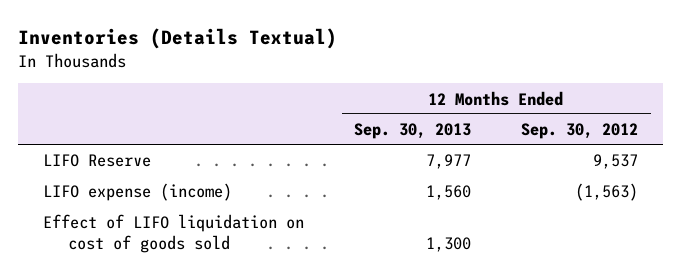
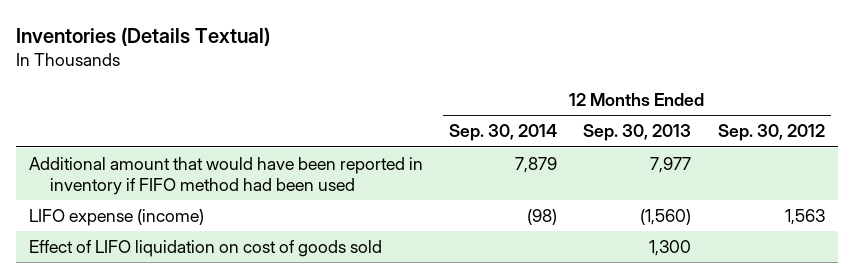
- | 12 Months Ended Sep. 30, 2013 | 12 Months Ended Sep. 30, 2012
+ | 12 Months Ended Sep. 30, 2014 | 12 Months Ended Sep. 30, 2013 | 12 Months Ended Sep. 30, 2012
- LIFO Reserve | 7,977 | 9,537
- LIFO expense (income) | 1,560 | (1,563)
+ Additional amount that would have been reported in inventory if FIFO method had been used | 7,879 | 7,977 |
+ LIFO expense (income) | (98) | (1,560) | 1,563

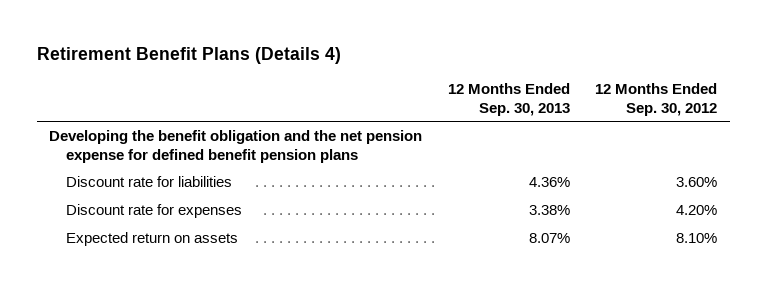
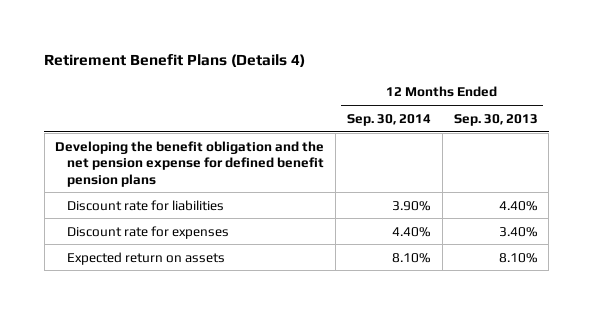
- | 12 Months Ended Sep. 30, 2013 | 12 Months Ended Sep. 30, 2012
+ | 12 Months Ended Sep. 30, 2014 | 12 Months Ended Sep. 30, 2013
- Discount rate for liabilities | 4.36% | 3.60%
- Discount rate for expenses | 3.38% | 4.20%
- Expected return on assets | 8.07% | 8.10%
+ Discount rate for liabilities | 3.90% | 4.40%
+ Discount rate for expenses | 4.40% | 3.40%
+ Expected return on assets | 8.10% | 8.10%

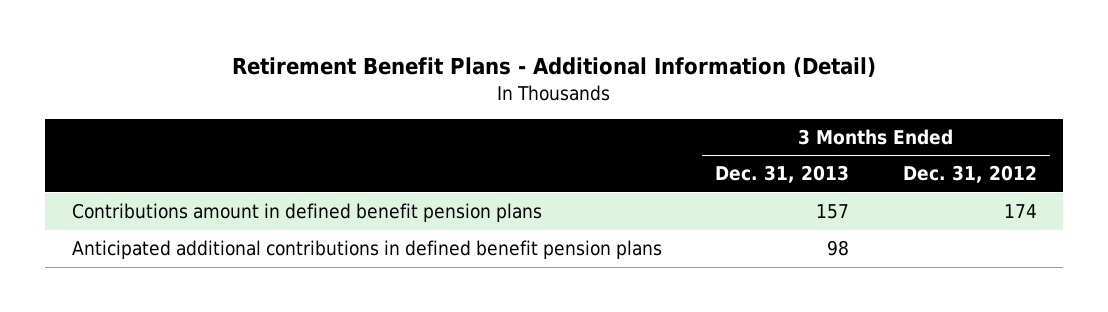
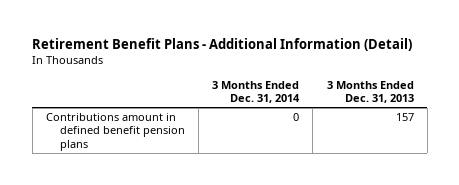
- | 3 Months Ended Dec. 31, 2013 | 3 Months Ended Dec. 31, 2012
+ | 3 Months Ended Dec. 31, 2014 | 3 Months Ended Dec. 31, 2013
- Anticipated additional contributions in defined benefit pension plans | 98 |

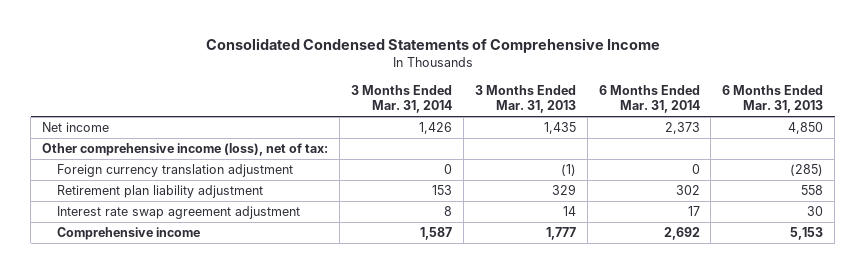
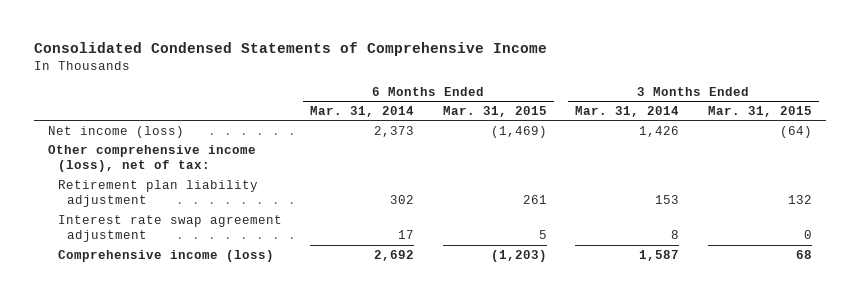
- | 3 Months Ended Mar. 31, 2014 | 3 Months Ended Mar. 31, 2013 | 6 Months Ended Mar. 31, 2014 | 6 Months Ended Mar. 31, 2013
+ | 6 Months Ended Mar. 31, 2014 | 6 Months Ended Mar. 31, 2015 | 3 Months Ended Mar. 31, 2014 | 3 Months Ended Mar. 31, 2015
- Net income | 1,426 | 1,435 | 2,373 | 4,850
+ Net income (loss) | 2,373 | (1,469) | 1,426 | (64)
- Foreign currency translation adjustment | 0 | (1) | 0 | (285)
- Comprehensive income | 1,587 | 1,777 | 2,692 | 5,153
+ Comprehensive income (loss) | 2,692 | (1,203) | 1,587 | 68

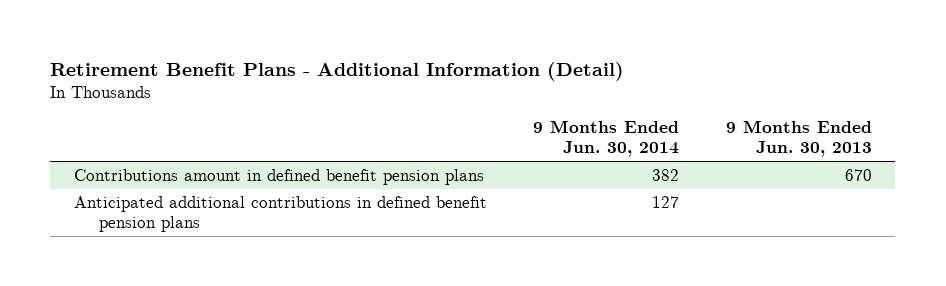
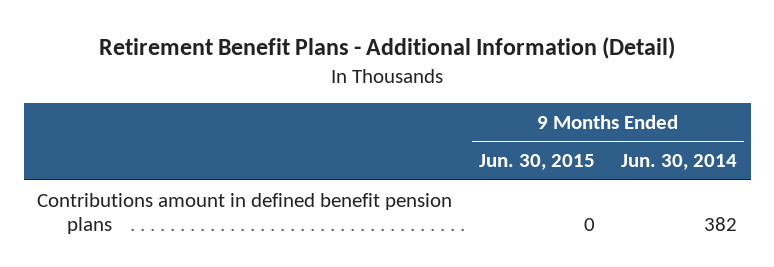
- | 9 Months Ended Jun. 30, 2014 | 9 Months Ended Jun. 30, 2013
+ | 9 Months Ended Jun. 30, 2015 | 9 Months Ended Jun. 30, 2014
- Anticipated additional contributions in defined benefit pension plans | 127 |

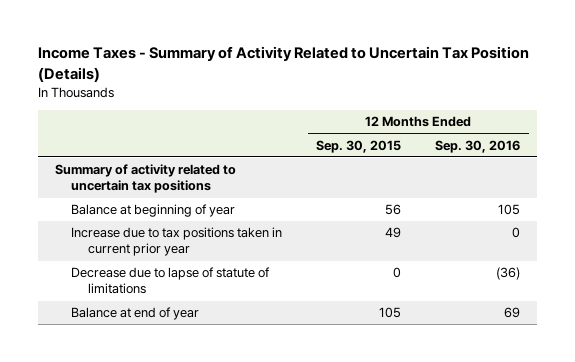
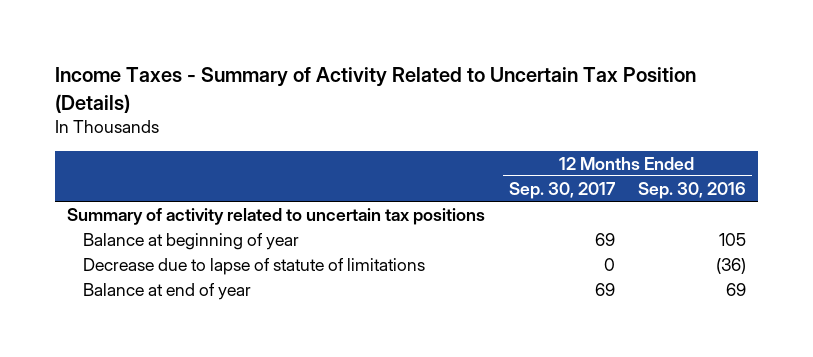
- | 12 Months Ended Sep. 30, 2015 | 12 Months Ended Sep. 30, 2016
+ | 12 Months Ended Sep. 30, 2017 | 12 Months Ended Sep. 30, 2016
- Increase due to tax positions taken in current prior year | 49 | 0

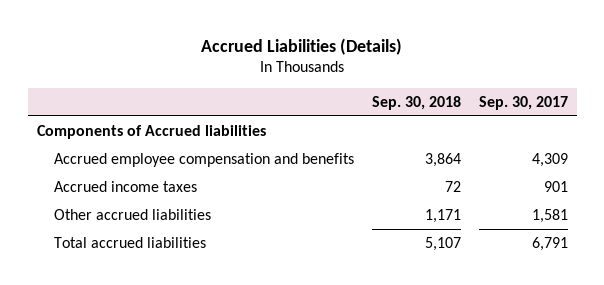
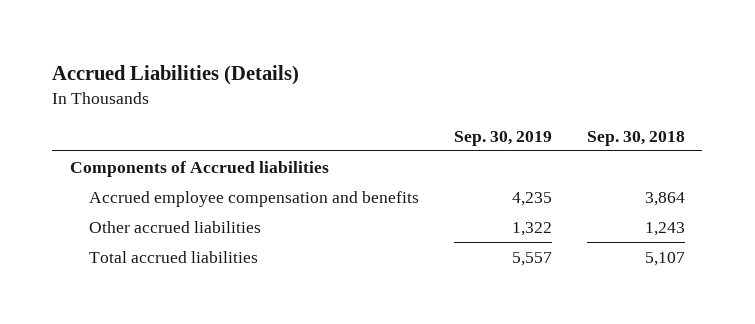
- | Sep. 30, 2018 | Sep. 30, 2017
+ | Sep. 30, 2019 | Sep. 30, 2018
- Accrued income taxes | 72 | 901
- Other accrued liabilities | 1,171 | 1,581
+ Other accrued liabilities | 1,322 | 1,243

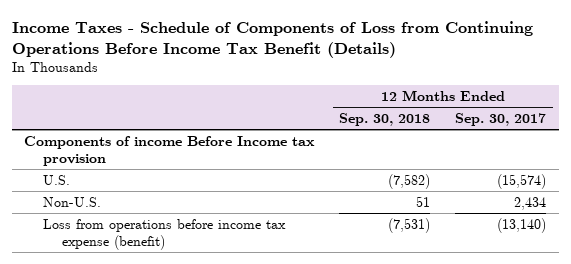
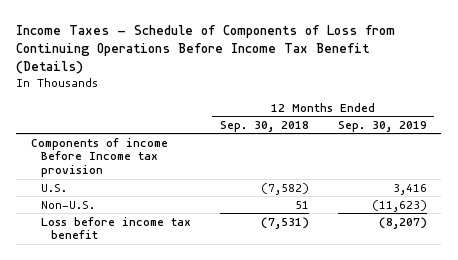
- | 12 Months Ended Sep. 30, 2018 | 12 Months Ended Sep. 30, 2017
+ | 12 Months Ended Sep. 30, 2018 | 12 Months Ended Sep. 30, 2019
- Loss from operations before income tax expense (benefit) | (7,531) | (13,140)
+ Loss before income tax benefit | (7,531) | (8,207)

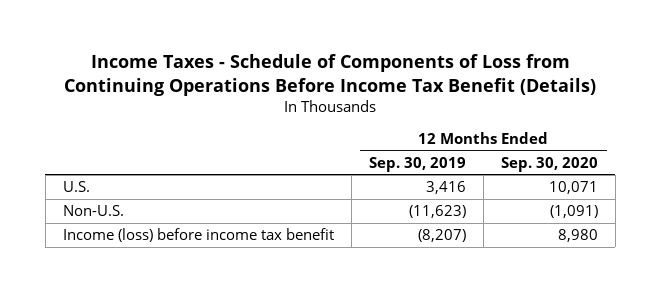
- | 12 Months Ended Sep. 30, 2018 | 12 Months Ended Sep. 30, 2019
+ | 12 Months Ended Sep. 30, 2019 | 12 Months Ended Sep. 30, 2020
- Components of income Before Income tax provision
- Loss before income tax benefit | (7,531) | (8,207)
+ Income (loss) before income tax benefit | (8,207) | 8,980

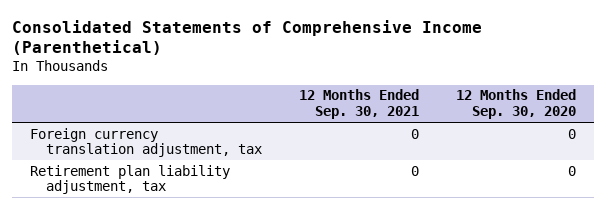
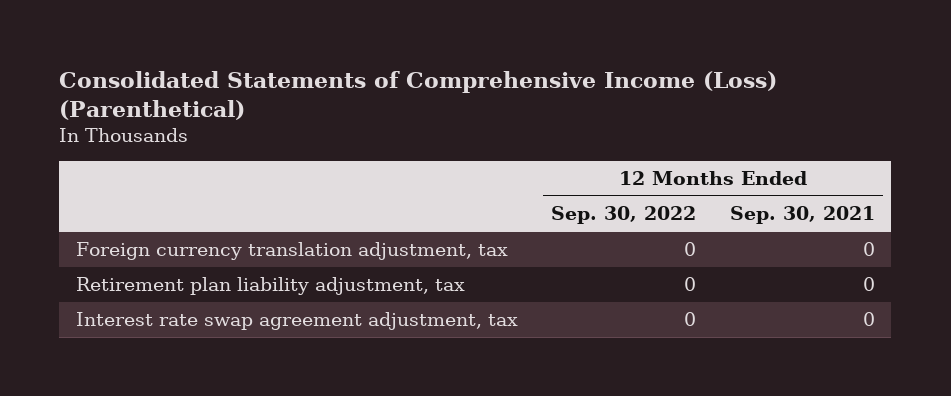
- Consolidated Statements of Comprehensive Income (Parenthetical)
+ Consolidated Statements of Comprehensive Income (Loss) (Parenthetical)
- | 12 Months Ended Sep. 30, 2021 | 12 Months Ended Sep. 30, 2020
+ | 12 Months Ended Sep. 30, 2022 | 12 Months Ended Sep. 30, 2021
+ Interest rate swap agreement adjustment, tax | 0 | 0

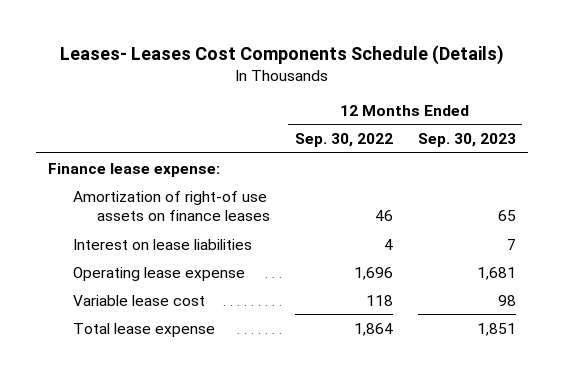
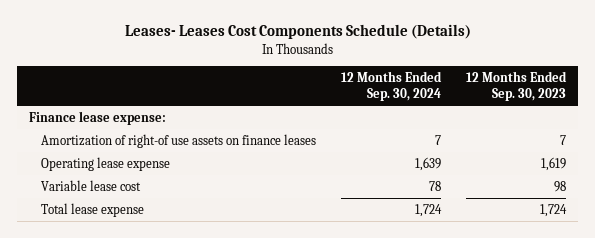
- | 12 Months Ended Sep. 30, 2022 | 12 Months Ended Sep. 30, 2023
+ | 12 Months Ended Sep. 30, 2024 | 12 Months Ended Sep. 30, 2023
- Amortization of right-of use assets on finance leases | 46 | 65
- Interest on lease liabilities | 4 | 7
- Operating lease expense | 1,696 | 1,681
+ Amortization of right-of use assets on finance leases | 7 | 7
+ Operating lease expense | 1,639 | 1,619
- Total lease expense | 1,864 | 1,851
+ Total lease expense | 1,724 | 1,724

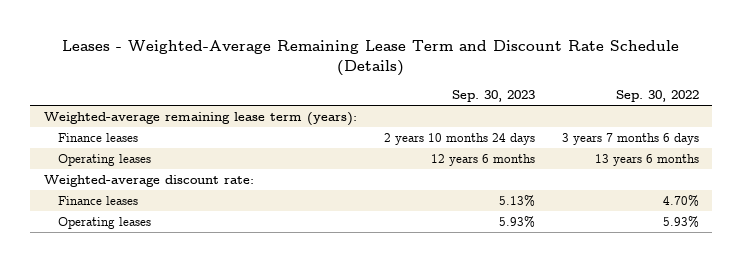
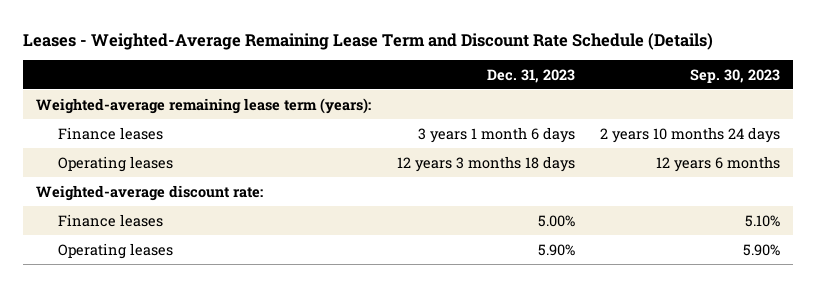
- | Sep. 30, 2023 | Sep. 30, 2022
+ | Dec. 31, 2023 | Sep. 30, 2023
- Finance leases | 5.13% | 4.70%
- Operating leases | 5.93% | 5.93%
+ Finance leases | 5.00% | 5.10%
+ Operating leases | 5.90% | 5.90%

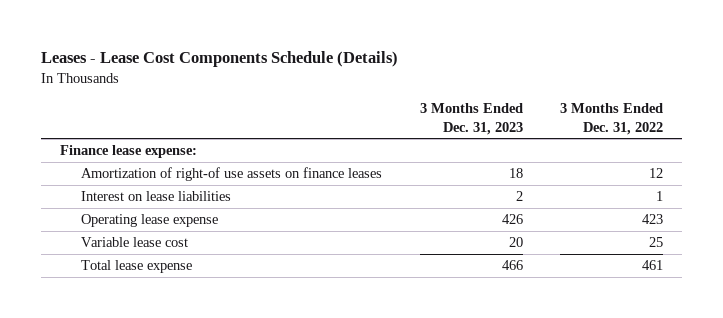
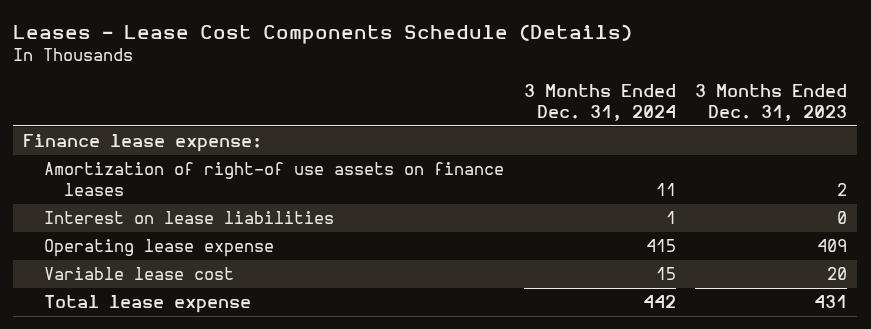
- | 3 Months Ended Dec. 31, 2023 | 3 Months Ended Dec. 31, 2022
+ | 3 Months Ended Dec. 31, 2024 | 3 Months Ended Dec. 31, 2023
- Amortization of right-of use assets on finance leases | 18 | 12
- Interest on lease liabilities | 2 | 1
- Operating lease expense | 426 | 423
+ Amortization of right-of use assets on finance leases | 11 | 2
+ Interest on lease liabilities | 1 | 0
+ Operating lease expense | 415 | 409
- Total lease expense | 466 | 461
+ Total lease expense | 442 | 431

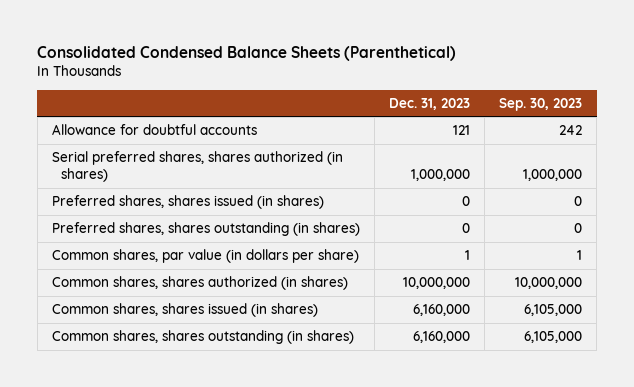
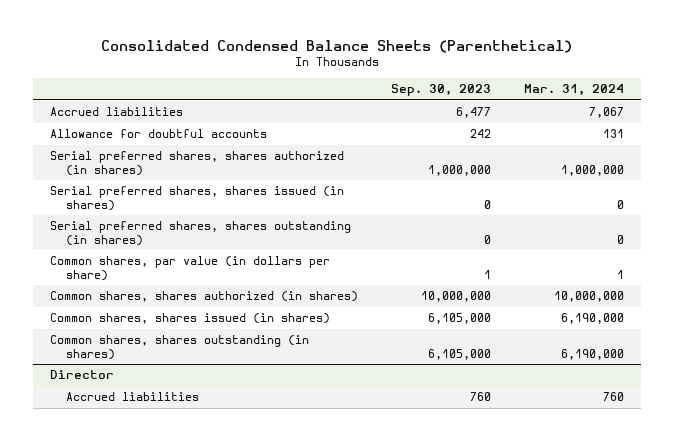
- | Dec. 31, 2023 | Sep. 30, 2023
+ | Sep. 30, 2023 | Mar. 31, 2024
+ Accrued liabilities | 6,477 | 7,067
- Preferred shares, shares issued (in shares) | 0 | 0
- Preferred shares, shares outstanding (in shares) | 0 | 0
+ Serial preferred shares, shares issued (in shares) | 0 | 0
+ Serial preferred shares, shares outstanding (in shares) | 0 | 0
+ Director
+ Accrued liabilities | 760 | 760

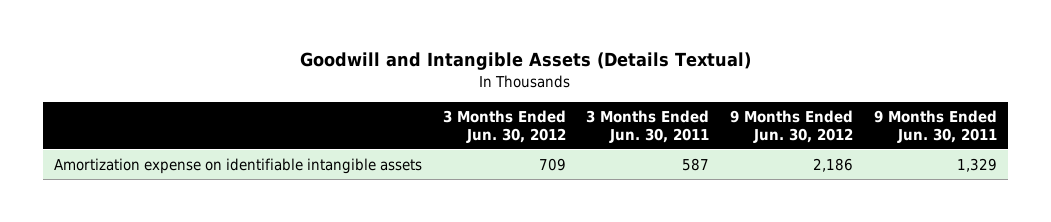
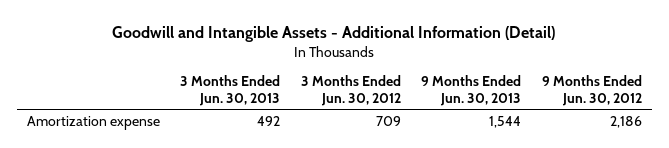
- Goodwill and Intangible Assets (Details Textual)
+ Goodwill and Intangible Assets - Additional Information (Detail)
- | 3 Months Ended Jun. 30, 2012 | 3 Months Ended Jun. 30, 2011 | 9 Months Ended Jun. 30, 2012 | 9 Months Ended Jun. 30, 2011
+ | 3 Months Ended Jun. 30, 2013 | 3 Months Ended Jun. 30, 2012 | 9 Months Ended Jun. 30, 2013 | 9 Months Ended Jun. 30, 2012
- Amortization expense on identifiable intangible assets | 709 | 587 | 2,186 | 1,329
+ Amortization expense | 492 | 709 | 1,544 | 2,186

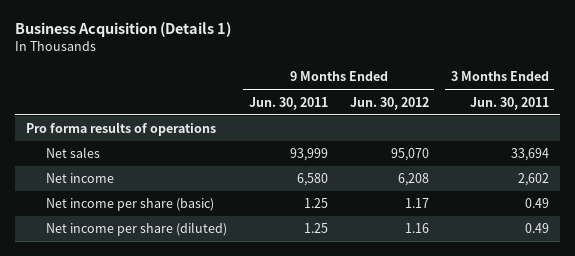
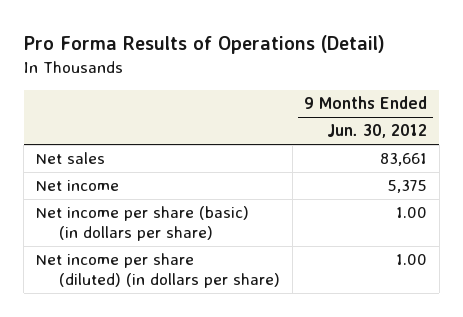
- Business Acquisition (Details 1)
+ Pro Forma Results of Operations (Detail)
- | 9 Months Ended Jun. 30, 2011 | 9 Months Ended Jun. 30, 2012 | 3 Months Ended Jun. 30, 2011
+ | 9 Months Ended Jun. 30, 2012
- Pro forma results of operations
- Net sales | 93,999 | 95,070 | 33,694
- Net income | 6,580 | 6,208 | 2,602
- Net income per share (basic) | 1.25 | 1.17 | 0.49
- Net income per share (diluted) | 1.25 | 1.16 | 0.49
+ Net sales | 83,661
+ Net income | 5,375
+ Net income per share (basic) (in dollars per share) | 1.00
+ Net income per share (diluted) (in dollars per share) | 1.00

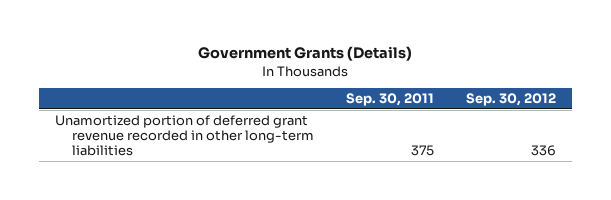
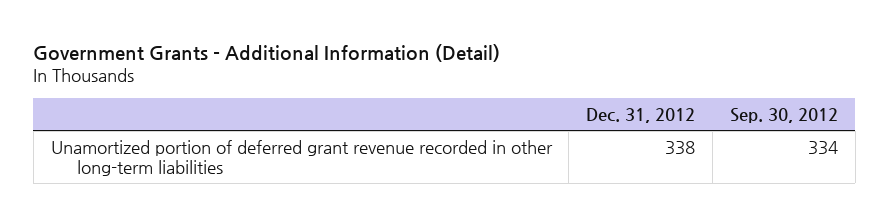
- Government Grants (Details)
+ Government Grants - Additional Information (Detail)
- | Sep. 30, 2011 | Sep. 30, 2012
+ | Dec. 31, 2012 | Sep. 30, 2012
- Unamortized portion of deferred grant revenue recorded in other long-term liabilities | 375 | 336
+ Unamortized portion of deferred grant revenue recorded in other long-term liabilities | 338 | 334

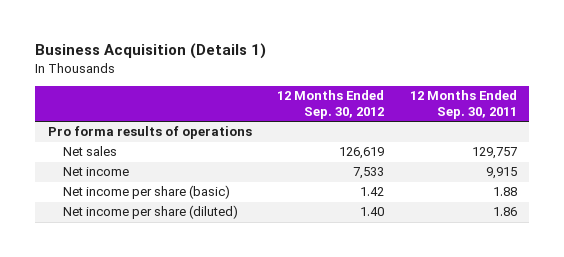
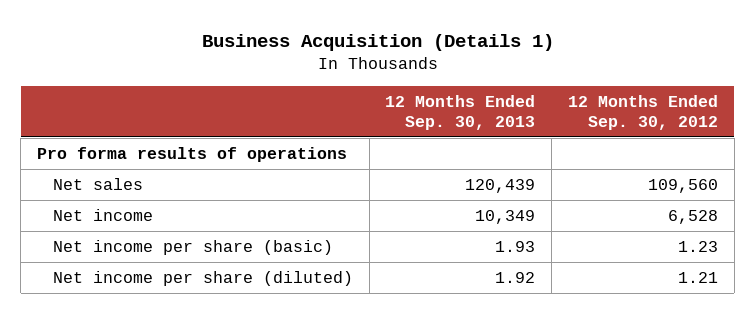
- | 12 Months Ended Sep. 30, 2012 | 12 Months Ended Sep. 30, 2011
+ | 12 Months Ended Sep. 30, 2013 | 12 Months Ended Sep. 30, 2012
- Net sales | 126,619 | 129,757
- Net income | 7,533 | 9,915
- Net income per share (basic) | 1.42 | 1.88
- Net income per share (diluted) | 1.40 | 1.86
+ Net sales | 120,439 | 109,560
+ Net income | 10,349 | 6,528
+ Net income per share (basic) | 1.93 | 1.23
+ Net income per share (diluted) | 1.92 | 1.21

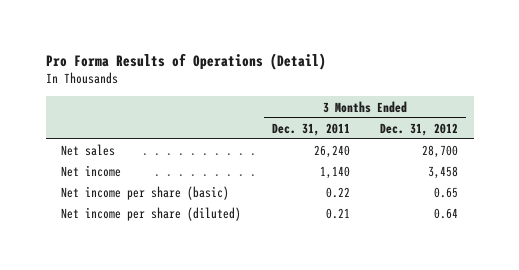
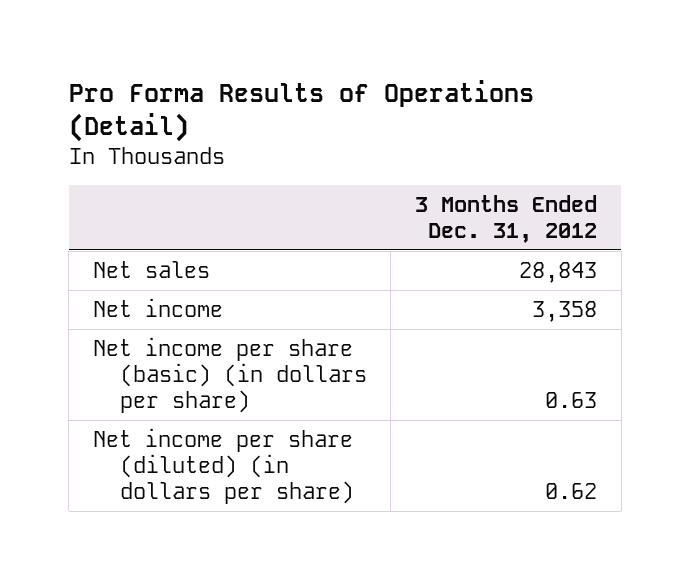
- | 3 Months Ended Dec. 31, 2011 | 3 Months Ended Dec. 31, 2012
+ | 3 Months Ended Dec. 31, 2012
- Net sales | 26,240 | 28,700
- Net income | 1,140 | 3,458
- Net income per share (basic) | 0.22 | 0.65
- Net income per share (diluted) | 0.21 | 0.64
+ Net sales | 28,843
+ Net income | 3,358
+ Net income per share (basic) (in dollars per share) | 0.63
+ Net income per share (diluted) (in dollars per share) | 0.62

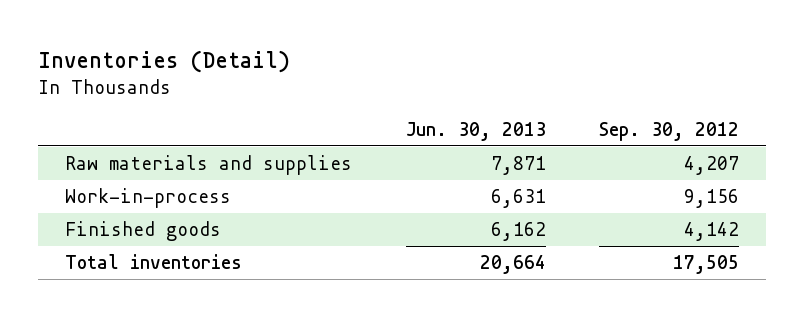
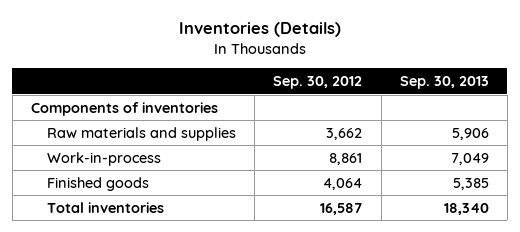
- Inventories (Detail)
+ Inventories (Details)
- | Jun. 30, 2013 | Sep. 30, 2012
+ | Sep. 30, 2012 | Sep. 30, 2013
- Raw materials and supplies | 7,871 | 4,207
- Work-in-process | 6,631 | 9,156
- Finished goods | 6,162 | 4,142
- Total inventories | 20,664 | 17,505
+ Components of inventories
+ Raw materials and supplies | 3,662 | 5,906
+ Work-in-process | 8,861 | 7,049
+ Finished goods | 4,064 | 5,385
+ Total inventories | 16,587 | 18,340

